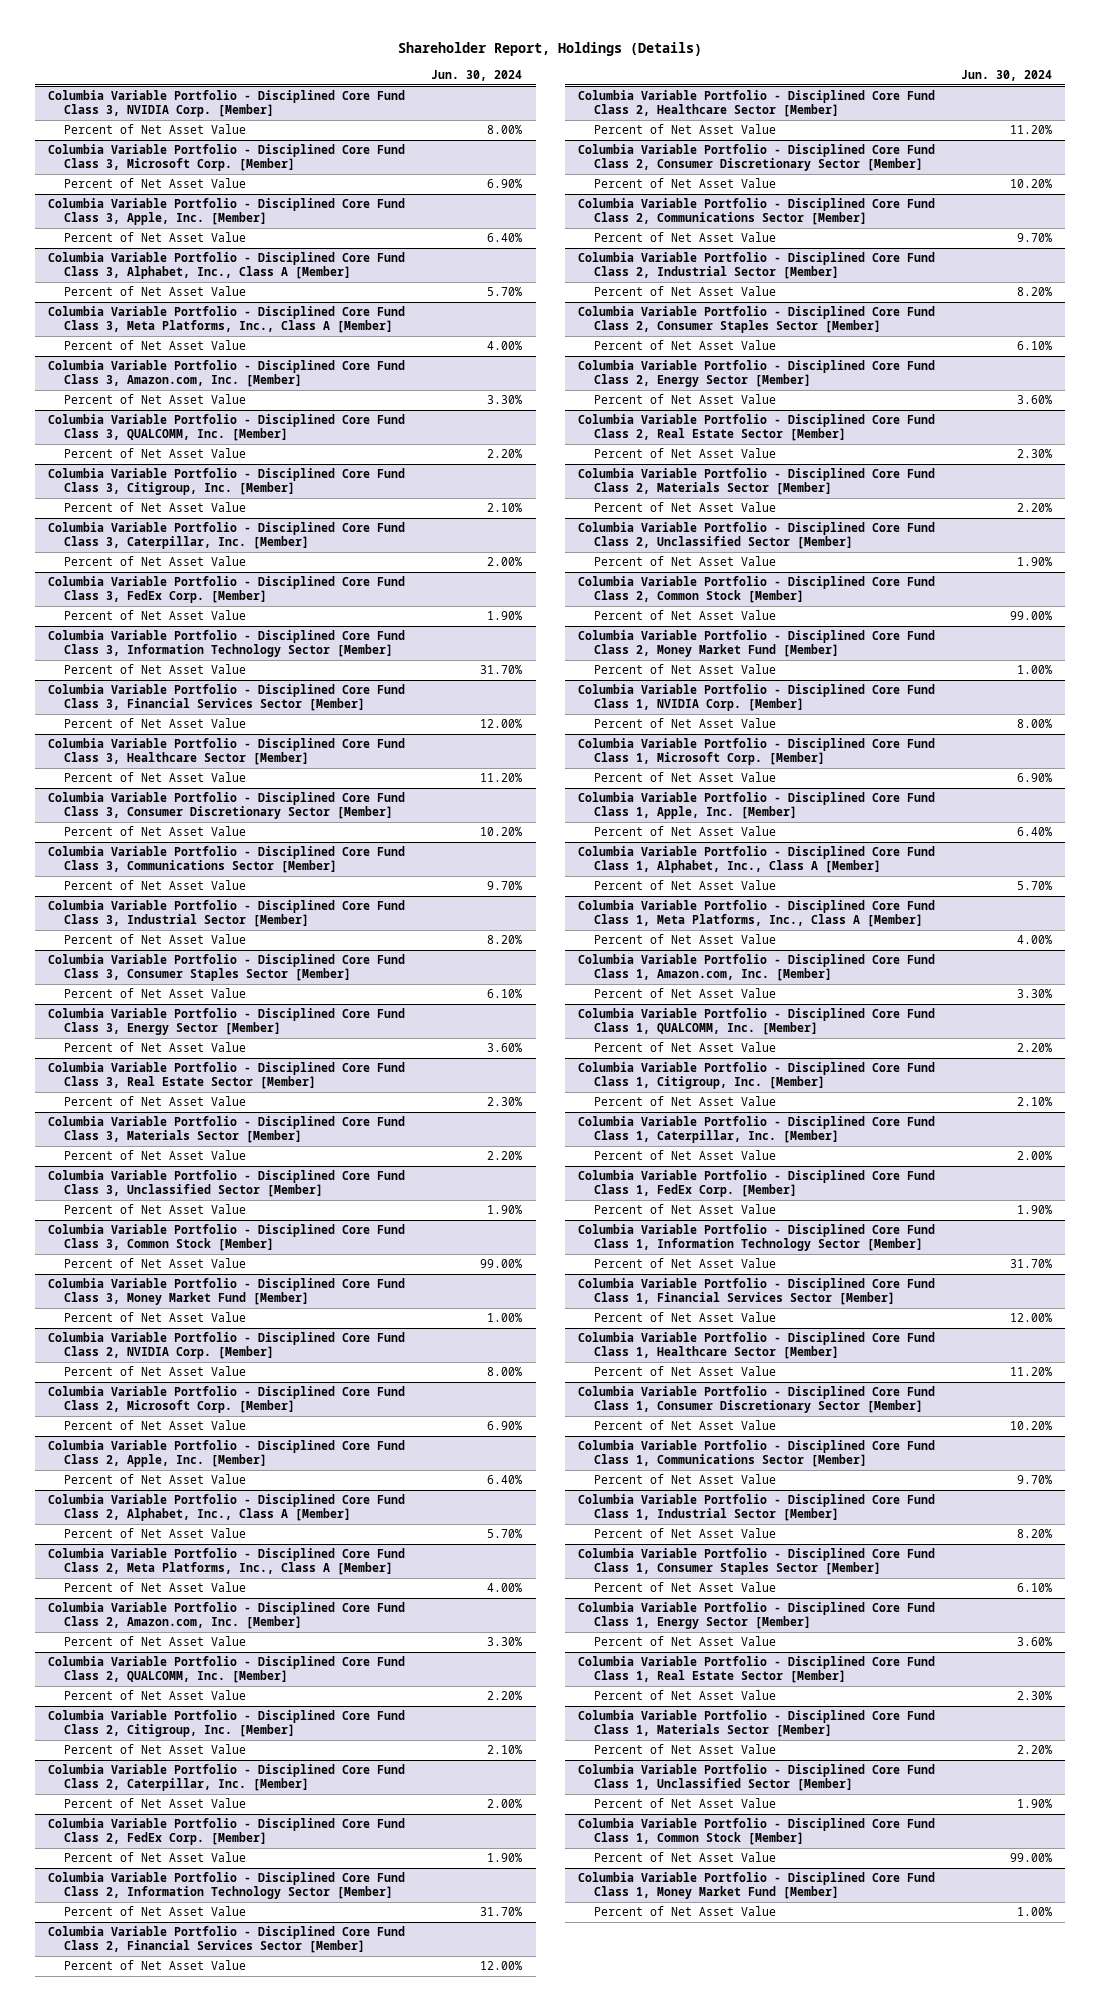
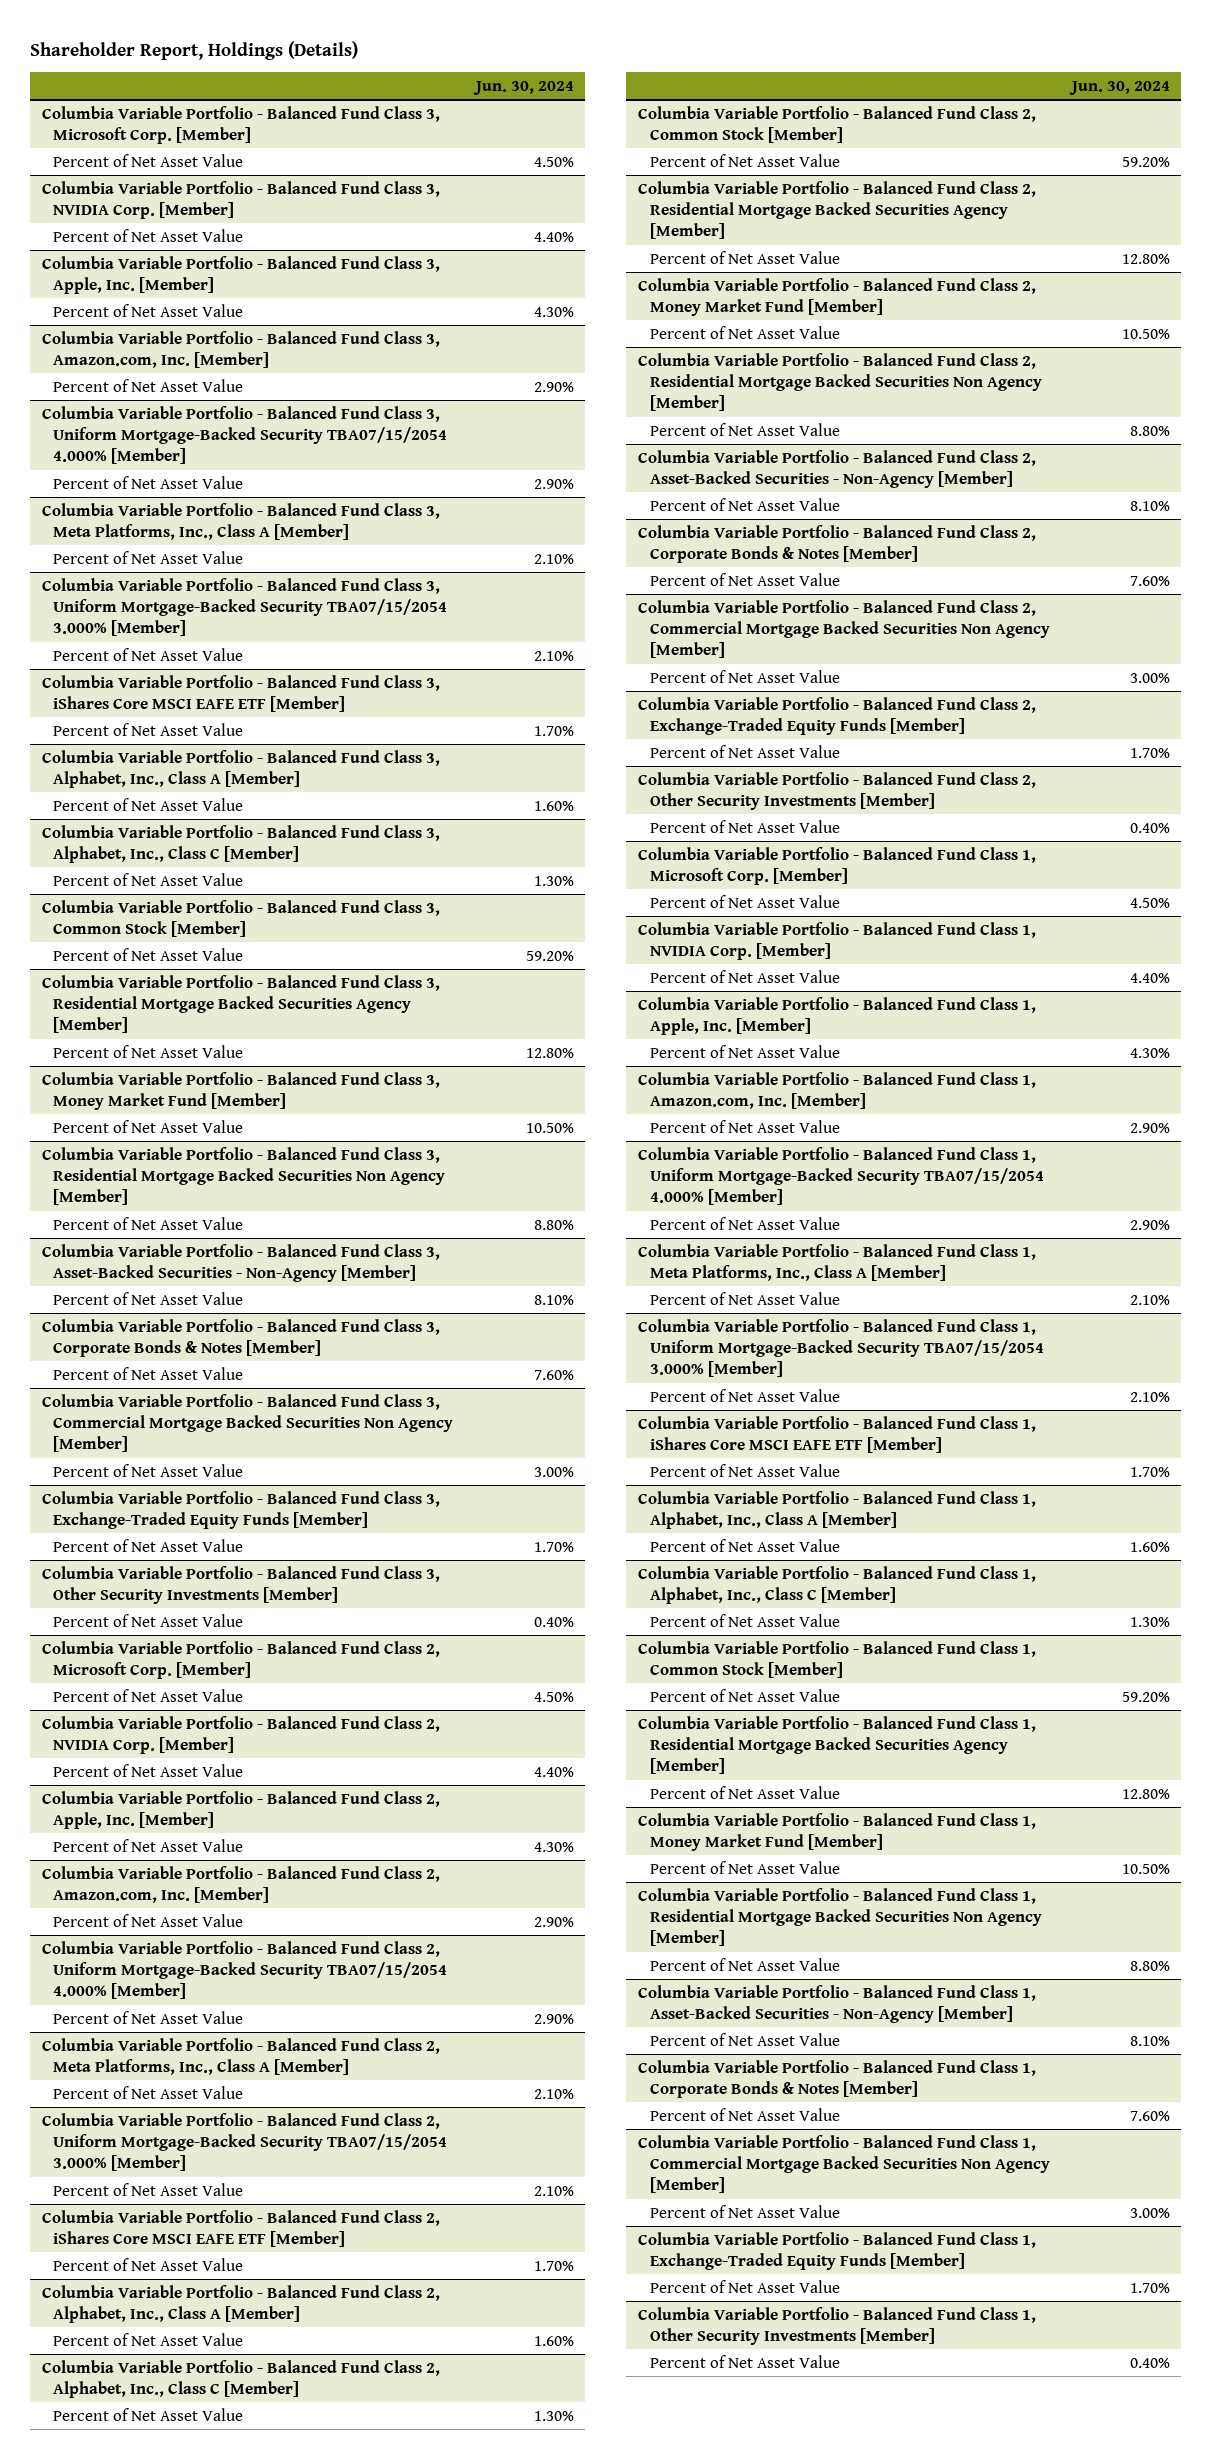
- Columbia Variable Portfolio - Disciplined Core Fund Class 3, NVIDIA Corp. [Member]
- Percent of Net Asset Value | 8.00%
- Columbia Variable Portfolio - Disciplined Core Fund Class 3, Microsoft Corp. [Member]
- Percent of Net Asset Value | 6.90%
- Columbia Variable Portfolio - Disciplined Core Fund Class 3, Apple, Inc. [Member]
- Percent of Net Asset Value | 6.40%
- Columbia Variable Portfolio - Disciplined Core Fund Class 3, Alphabet, Inc., Class A [Member]
- Percent of Net Asset Value | 5.70%
- Columbia Variable Portfolio - Disciplined Core Fund Class 3, Meta Platforms, Inc., Class A [Member]
- Percent of Net Asset Value | 4.00%
- Columbia Variable Portfolio - Disciplined Core Fund Class 3, Amazon.com, Inc. [Member]
- Percent of Net Asset Value | 3.30%
- Columbia Variable Portfolio - Disciplined Core Fund Class 3, QUALCOMM, Inc. [Member]
- Percent of Net Asset Value | 2.20%
- Columbia Variable Portfolio - Disciplined Core Fund Class 3, Citigroup, Inc. [Member]
+ Columbia Variable Portfolio - Balanced Fund Class 3, Microsoft Corp. [Member]
+ Percent of Net Asset Value | 4.50%
+ Columbia Variable Portfolio - Balanced Fund Class 3, NVIDIA Corp. [Member]
+ Percent of Net Asset Value | 4.40%
+ Columbia Variable Portfolio - Balanced Fund Class 3, Apple, Inc. [Member]
+ Percent of Net Asset Value | 4.30%
+ Columbia Variable Portfolio - Balanced Fund Class 3, Amazon.com, Inc. [Member]
+ Percent of Net Asset Value | 2.90%
+ Columbia Variable Portfolio - Balanced Fund Class 3, Uniform Mortgage-Backed Security TBA07/15/2054 4.000% [Member]
+ Percent of Net Asset Value | 2.90%
+ Columbia Variable Portfolio - Balanced Fund Class 3, Meta Platforms, Inc., Class A [Member]
- Columbia Variable Portfolio - Disciplined Core Fund Class 3, Caterpillar, Inc. [Member]
- Percent of Net Asset Value | 2.00%
- Columbia Variable Portfolio - Disciplined Core Fund Class 3, FedEx Corp. [Member]
- Percent of Net Asset Value | 1.90%
- Columbia Variable Portfolio - Disciplined Core Fund Class 3, Information Technology Sector [Member]
- Percent of Net Asset Value | 31.70%
- Columbia Variable Portfolio - Disciplined Core Fund Class 3, Financial Services Sector [Member]
- Percent of Net Asset Value | 12.00%
- Columbia Variable Portfolio - Disciplined Core Fund Class 3, Healthcare Sector [Member]
- Percent of Net Asset Value | 11.20%
- Columbia Variable Portfolio - Disciplined Core Fund Class 3, Consumer Discretionary Sector [Member]
- Percent of Net Asset Value | 10.20%
- Columbia Variable Portfolio - Disciplined Core Fund Class 3, Communications Sector [Member]
- Percent of Net Asset Value | 9.70%
- Columbia Variable Portfolio - Disciplined Core Fund Class 3, Industrial Sector [Member]
- Percent of Net Asset Value | 8.20%
- Columbia Variable Portfolio - Disciplined Core Fund Class 3, Consumer Staples Sector [Member]
- Percent of Net Asset Value | 6.10%
- Columbia Variable Portfolio - Disciplined Core Fund Class 3, Energy Sector [Member]
- Percent of Net Asset Value | 3.60%
- Columbia Variable Portfolio - Disciplined Core Fund Class 3, Real Estate Sector [Member]
- Percent of Net Asset Value | 2.30%
- Columbia Variable Portfolio - Disciplined Core Fund Class 3, Materials Sector [Member]
- Percent of Net Asset Value | 2.20%
- Columbia Variable Portfolio - Disciplined Core Fund Class 3, Unclassified Sector [Member]
- Percent of Net Asset Value | 1.90%
- Columbia Variable Portfolio - Disciplined Core Fund Class 3, Common Stock [Member]
- Percent of Net Asset Value | 99.00%
- Columbia Variable Portfolio - Disciplined Core Fund Class 3, Money Market Fund [Member]
- Percent of Net Asset Value | 1.00%
- Columbia Variable Portfolio - Disciplined Core Fund Class 2, NVIDIA Corp. [Member]
- Percent of Net Asset Value | 8.00%
- Columbia Variable Portfolio - Disciplined Core Fund Class 2, Microsoft Corp. [Member]
- Percent of Net Asset Value | 6.90%
- Columbia Variable Portfolio - Disciplined Core Fund Class 2, Apple, Inc. [Member]
- Percent of Net Asset Value | 6.40%
- Columbia Variable Portfolio - Disciplined Core Fund Class 2, Alphabet, Inc., Class A [Member]
- Percent of Net Asset Value | 5.70%
- Columbia Variable Portfolio - Disciplined Core Fund Class 2, Meta Platforms, Inc., Class A [Member]
- Percent of Net Asset Value | 4.00%
- Columbia Variable Portfolio - Disciplined Core Fund Class 2, Amazon.com, Inc. [Member]
- Percent of Net Asset Value | 3.30%
- Columbia Variable Portfolio - Disciplined Core Fund Class 2, QUALCOMM, Inc. [Member]
- Percent of Net Asset Value | 2.20%
- Columbia Variable Portfolio - Disciplined Core Fund Class 2, Citigroup, Inc. [Member]
+ Columbia Variable Portfolio - Balanced Fund Class 3, Uniform Mortgage-Backed Security TBA07/15/2054 3.000% [Member]
- Columbia Variable Portfolio - Disciplined Core Fund Class 2, Caterpillar, Inc. [Member]
- Percent of Net Asset Value | 2.00%
- Columbia Variable Portfolio - Disciplined Core Fund Class 2, FedEx Corp. [Member]
- Percent of Net Asset Value | 1.90%
- Columbia Variable Portfolio - Disciplined Core Fund Class 2, Information Technology Sector [Member]
- Percent of Net Asset Value | 31.70%
- Columbia Variable Portfolio - Disciplined Core Fund Class 2, Financial Services Sector [Member]
- Percent of Net Asset Value | 12.00%
- Columbia Variable Portfolio - Disciplined Core Fund Class 2, Healthcare Sector [Member]
- Percent of Net Asset Value | 11.20%
- Columbia Variable Portfolio - Disciplined Core Fund Class 2, Consumer Discretionary Sector [Member]
- Percent of Net Asset Value | 10.20%
- Columbia Variable Portfolio - Disciplined Core Fund Class 2, Communications Sector [Member]
- Percent of Net Asset Value | 9.70%
- Columbia Variable Portfolio - Disciplined Core Fund Class 2, Industrial Sector [Member]
- Percent of Net Asset Value | 8.20%
- Columbia Variable Portfolio - Disciplined Core Fund Class 2, Consumer Staples Sector [Member]
- Percent of Net Asset Value | 6.10%
- Columbia Variable Portfolio - Disciplined Core Fund Class 2, Energy Sector [Member]
- Percent of Net Asset Value | 3.60%
- Columbia Variable Portfolio - Disciplined Core Fund Class 2, Real Estate Sector [Member]
- Percent of Net Asset Value | 2.30%
- Columbia Variable Portfolio - Disciplined Core Fund Class 2, Materials Sector [Member]
- Percent of Net Asset Value | 2.20%
- Columbia Variable Portfolio - Disciplined Core Fund Class 2, Unclassified Sector [Member]
- Percent of Net Asset Value | 1.90%
- Columbia Variable Portfolio - Disciplined Core Fund Class 2, Common Stock [Member]
- Percent of Net Asset Value | 99.00%
- Columbia Variable Portfolio - Disciplined Core Fund Class 2, Money Market Fund [Member]
- Percent of Net Asset Value | 1.00%
- Columbia Variable Portfolio - Disciplined Core Fund Class 1, NVIDIA Corp. [Member]
- Percent of Net Asset Value | 8.00%
- Columbia Variable Portfolio - Disciplined Core Fund Class 1, Microsoft Corp. [Member]
- Percent of Net Asset Value | 6.90%
- Columbia Variable Portfolio - Disciplined Core Fund Class 1, Apple, Inc. [Member]
- Percent of Net Asset Value | 6.40%
- Columbia Variable Portfolio - Disciplined Core Fund Class 1, Alphabet, Inc., Class A [Member]
- Percent of Net Asset Value | 5.70%
- Columbia Variable Portfolio - Disciplined Core Fund Class 1, Meta Platforms, Inc., Class A [Member]
- Percent of Net Asset Value | 4.00%
- Columbia Variable Portfolio - Disciplined Core Fund Class 1, Amazon.com, Inc. [Member]
- Percent of Net Asset Value | 3.30%
- Columbia Variable Portfolio - Disciplined Core Fund Class 1, QUALCOMM, Inc. [Member]
- Percent of Net Asset Value | 2.20%
- Columbia Variable Portfolio - Disciplined Core Fund Class 1, Citigroup, Inc. [Member]
+ Columbia Variable Portfolio - Balanced Fund Class 3, iShares Core MSCI EAFE ETF [Member]
+ Percent of Net Asset Value | 1.70%
+ Columbia Variable Portfolio - Balanced Fund Class 3, Alphabet, Inc., Class A [Member]
+ Percent of Net Asset Value | 1.60%
+ Columbia Variable Portfolio - Balanced Fund Class 3, Alphabet, Inc., Class C [Member]
+ Percent of Net Asset Value | 1.30%
+ Columbia Variable Portfolio - Balanced Fund Class 3, Common Stock [Member]
+ Percent of Net Asset Value | 59.20%
+ Columbia Variable Portfolio - Balanced Fund Class 3, Residential Mortgage Backed Securities Agency [Member]
+ Percent of Net Asset Value | 12.80%
+ Columbia Variable Portfolio - Balanced Fund Class 3, Money Market Fund [Member]
+ Percent of Net Asset Value | 10.50%
+ Columbia Variable Portfolio - Balanced Fund Class 3, Residential Mortgage Backed Securities Non Agency [Member]
+ Percent of Net Asset Value | 8.80%
+ Columbia Variable Portfolio - Balanced Fund Class 3, Asset-Backed Securities - Non-Agency [Member]
+ Percent of Net Asset Value | 8.10%
+ Columbia Variable Portfolio - Balanced Fund Class 3, Corporate Bonds & Notes [Member]
+ Percent of Net Asset Value | 7.60%
+ Columbia Variable Portfolio - Balanced Fund Class 3, Commercial Mortgage Backed Securities Non Agency [Member]
+ Percent of Net Asset Value | 3.00%
+ Columbia Variable Portfolio - Balanced Fund Class 3, Exchange-Traded Equity Funds [Member]
+ Percent of Net Asset Value | 1.70%
+ Columbia Variable Portfolio - Balanced Fund Class 3, Other Security Investments [Member]
+ Percent of Net Asset Value | 0.40%
+ Columbia Variable Portfolio - Balanced Fund Class 2, Microsoft Corp. [Member]
+ Percent of Net Asset Value | 4.50%
+ Columbia Variable Portfolio - Balanced Fund Class 2, NVIDIA Corp. [Member]
+ Percent of Net Asset Value | 4.40%
+ Columbia Variable Portfolio - Balanced Fund Class 2, Apple, Inc. [Member]
+ Percent of Net Asset Value | 4.30%
+ Columbia Variable Portfolio - Balanced Fund Class 2, Amazon.com, Inc. [Member]
+ Percent of Net Asset Value | 2.90%
+ Columbia Variable Portfolio - Balanced Fund Class 2, Uniform Mortgage-Backed Security TBA07/15/2054 4.000% [Member]
+ Percent of Net Asset Value | 2.90%
+ Columbia Variable Portfolio - Balanced Fund Class 2, Meta Platforms, Inc., Class A [Member]
- Columbia Variable Portfolio - Disciplined Core Fund Class 1, Caterpillar, Inc. [Member]
- Percent of Net Asset Value | 2.00%
- Columbia Variable Portfolio - Disciplined Core Fund Class 1, FedEx Corp. [Member]
- Percent of Net Asset Value | 1.90%
- Columbia Variable Portfolio - Disciplined Core Fund Class 1, Information Technology Sector [Member]
- Percent of Net Asset Value | 31.70%
- Columbia Variable Portfolio - Disciplined Core Fund Class 1, Financial Services Sector [Member]
- Percent of Net Asset Value | 12.00%
- Columbia Variable Portfolio - Disciplined Core Fund Class 1, Healthcare Sector [Member]
- Percent of Net Asset Value | 11.20%
- Columbia Variable Portfolio - Disciplined Core Fund Class 1, Consumer Discretionary Sector [Member]
- Percent of Net Asset Value | 10.20%
- Columbia Variable Portfolio - Disciplined Core Fund Class 1, Communications Sector [Member]
- Percent of Net Asset Value | 9.70%
- Columbia Variable Portfolio - Disciplined Core Fund Class 1, Industrial Sector [Member]
- Percent of Net Asset Value | 8.20%
- Columbia Variable Portfolio - Disciplined Core Fund Class 1, Consumer Staples Sector [Member]
- Percent of Net Asset Value | 6.10%
- Columbia Variable Portfolio - Disciplined Core Fund Class 1, Energy Sector [Member]
- Percent of Net Asset Value | 3.60%
- Columbia Variable Portfolio - Disciplined Core Fund Class 1, Real Estate Sector [Member]
- Percent of Net Asset Value | 2.30%
- Columbia Variable Portfolio - Disciplined Core Fund Class 1, Materials Sector [Member]
- Percent of Net Asset Value | 2.20%
- Columbia Variable Portfolio - Disciplined Core Fund Class 1, Unclassified Sector [Member]
- Percent of Net Asset Value | 1.90%
- Columbia Variable Portfolio - Disciplined Core Fund Class 1, Common Stock [Member]
- Percent of Net Asset Value | 99.00%
- Columbia Variable Portfolio - Disciplined Core Fund Class 1, Money Market Fund [Member]
- Percent of Net Asset Value | 1.00%
+ Columbia Variable Portfolio - Balanced Fund Class 2, Uniform Mortgage-Backed Security TBA07/15/2054 3.000% [Member]
+ Percent of Net Asset Value | 2.10%
+ Columbia Variable Portfolio - Balanced Fund Class 2, iShares Core MSCI EAFE ETF [Member]
+ Percent of Net Asset Value | 1.70%
+ Columbia Variable Portfolio - Balanced Fund Class 2, Alphabet, Inc., Class A [Member]
+ Percent of Net Asset Value | 1.60%
+ Columbia Variable Portfolio - Balanced Fund Class 2, Alphabet, Inc., Class C [Member]
+ Percent of Net Asset Value | 1.30%
+ Columbia Variable Portfolio - Balanced Fund Class 2, Common Stock [Member]
+ Percent of Net Asset Value | 59.20%
+ Columbia Variable Portfolio - Balanced Fund Class 2, Residential Mortgage Backed Securities Agency [Member]
+ Percent of Net Asset Value | 12.80%
+ Columbia Variable Portfolio - Balanced Fund Class 2, Money Market Fund [Member]
+ Percent of Net Asset Value | 10.50%
+ Columbia Variable Portfolio - Balanced Fund Class 2, Residential Mortgage Backed Securities Non Agency [Member]
+ Percent of Net Asset Value | 8.80%
+ Columbia Variable Portfolio - Balanced Fund Class 2, Asset-Backed Securities - Non-Agency [Member]
+ Percent of Net Asset Value | 8.10%
+ Columbia Variable Portfolio - Balanced Fund Class 2, Corporate Bonds & Notes [Member]
+ Percent of Net Asset Value | 7.60%
+ Columbia Variable Portfolio - Balanced Fund Class 2, Commercial Mortgage Backed Securities Non Agency [Member]
+ Percent of Net Asset Value | 3.00%
+ Columbia Variable Portfolio - Balanced Fund Class 2, Exchange-Traded Equity Funds [Member]
+ Percent of Net Asset Value | 1.70%
+ Columbia Variable Portfolio - Balanced Fund Class 2, Other Security Investments [Member]
+ Percent of Net Asset Value | 0.40%
+ Columbia Variable Portfolio - Balanced Fund Class 1, Microsoft Corp. [Member]
+ Percent of Net Asset Value | 4.50%
+ Columbia Variable Portfolio - Balanced Fund Class 1, NVIDIA Corp. [Member]
+ Percent of Net Asset Value | 4.40%
+ Columbia Variable Portfolio - Balanced Fund Class 1, Apple, Inc. [Member]
+ Percent of Net Asset Value | 4.30%
+ Columbia Variable Portfolio - Balanced Fund Class 1, Amazon.com, Inc. [Member]
+ Percent of Net Asset Value | 2.90%
+ Columbia Variable Portfolio - Balanced Fund Class 1, Uniform Mortgage-Backed Security TBA07/15/2054 4.000% [Member]
+ Percent of Net Asset Value | 2.90%
+ Columbia Variable Portfolio - Balanced Fund Class 1, Meta Platforms, Inc., Class A [Member]
+ Percent of Net Asset Value | 2.10%
+ Columbia Variable Portfolio - Balanced Fund Class 1, Uniform Mortgage-Backed Security TBA07/15/2054 3.000% [Member]
+ Percent of Net Asset Value | 2.10%
+ Columbia Variable Portfolio - Balanced Fund Class 1, iShares Core MSCI EAFE ETF [Member]
+ Percent of Net Asset Value | 1.70%
+ Columbia Variable Portfolio - Balanced Fund Class 1, Alphabet, Inc., Class A [Member]
+ Percent of Net Asset Value | 1.60%
+ Columbia Variable Portfolio - Balanced Fund Class 1, Alphabet, Inc., Class C [Member]
+ Percent of Net Asset Value | 1.30%
+ Columbia Variable Portfolio - Balanced Fund Class 1, Common Stock [Member]
+ Percent of Net Asset Value | 59.20%
+ Columbia Variable Portfolio - Balanced Fund Class 1, Residential Mortgage Backed Securities Agency [Member]
+ Percent of Net Asset Value | 12.80%
+ Columbia Variable Portfolio - Balanced Fund Class 1, Money Market Fund [Member]
+ Percent of Net Asset Value | 10.50%
+ Columbia Variable Portfolio - Balanced Fund Class 1, Residential Mortgage Backed Securities Non Agency [Member]
+ Percent of Net Asset Value | 8.80%
+ Columbia Variable Portfolio - Balanced Fund Class 1, Asset-Backed Securities - Non-Agency [Member]
+ Percent of Net Asset Value | 8.10%
+ Columbia Variable Portfolio - Balanced Fund Class 1, Corporate Bonds & Notes [Member]
+ Percent of Net Asset Value | 7.60%
+ Columbia Variable Portfolio - Balanced Fund Class 1, Commercial Mortgage Backed Securities Non Agency [Member]
+ Percent of Net Asset Value | 3.00%
+ Columbia Variable Portfolio - Balanced Fund Class 1, Exchange-Traded Equity Funds [Member]
+ Percent of Net Asset Value | 1.70%
+ Columbia Variable Portfolio - Balanced Fund Class 1, Other Security Investments [Member]
+ Percent of Net Asset Value | 0.40%

